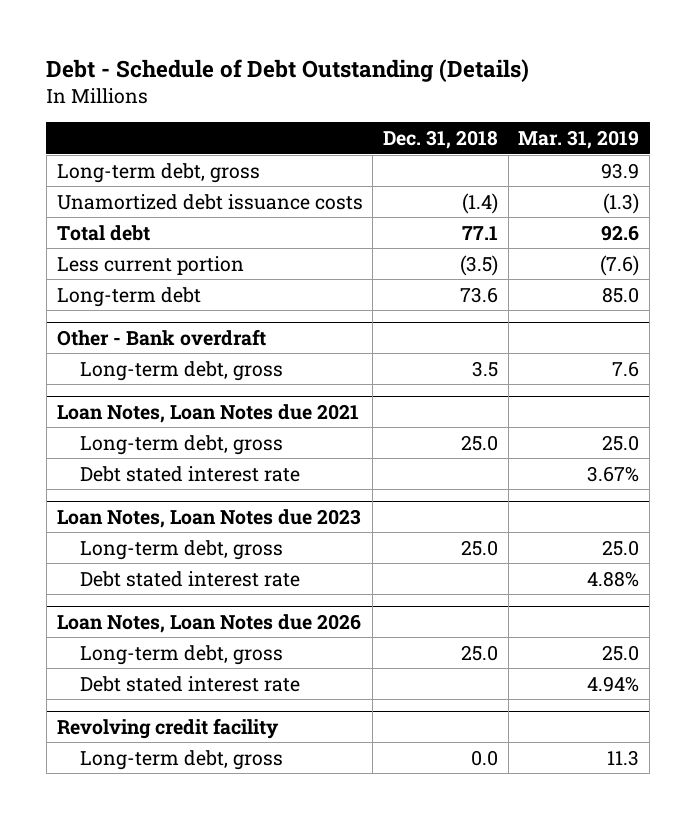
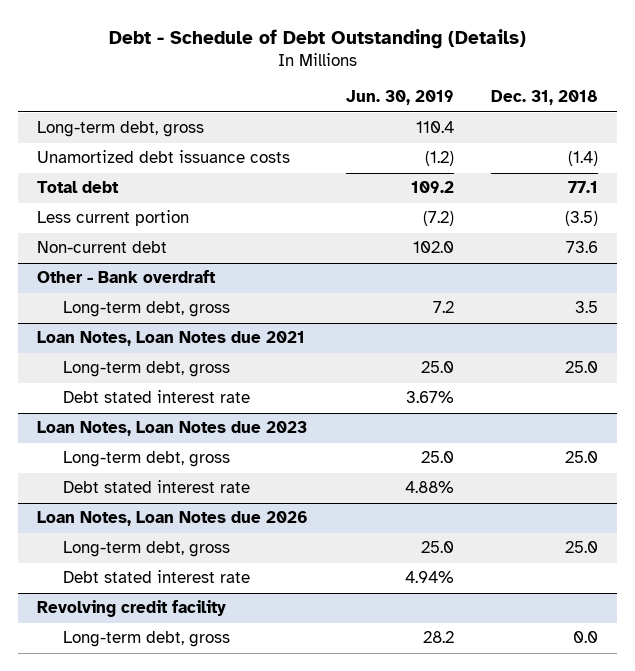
- | Dec. 31, 2018 | Mar. 31, 2019
+ | Jun. 30, 2019 | Dec. 31, 2018
- Long-term debt | 73.6 | 85.0
+ Non-current debt | 102.0 | 73.6

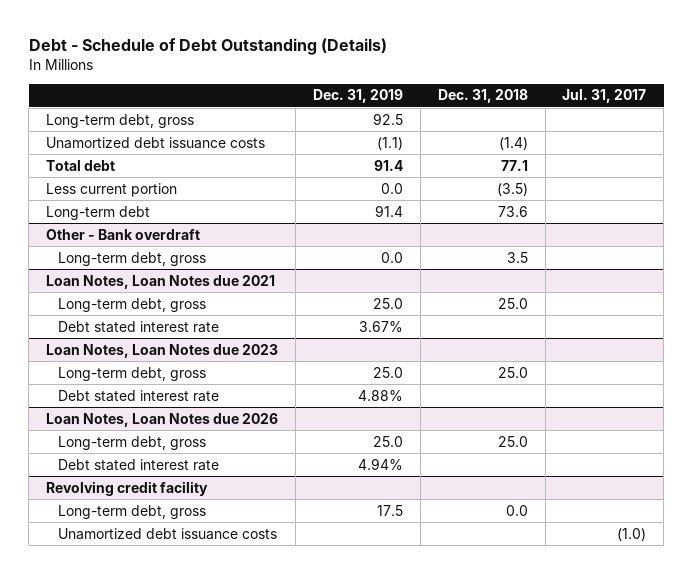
- | Jun. 30, 2019 | Dec. 31, 2018
+ | Dec. 31, 2019 | Dec. 31, 2018 | Jul. 31, 2017
- Non-current debt | 102.0 | 73.6
+ Long-term debt | 91.4 | 73.6 |
@ Revolving credit facility
+ Unamortized debt issuance costs | | | (1.0)

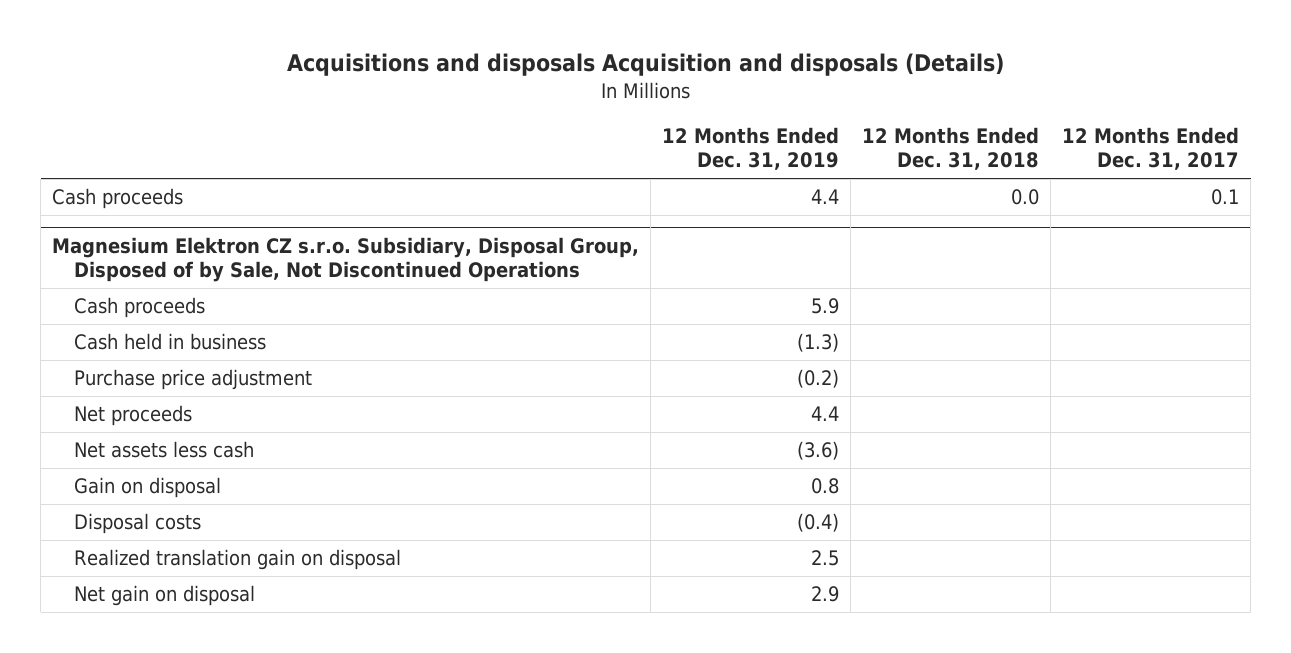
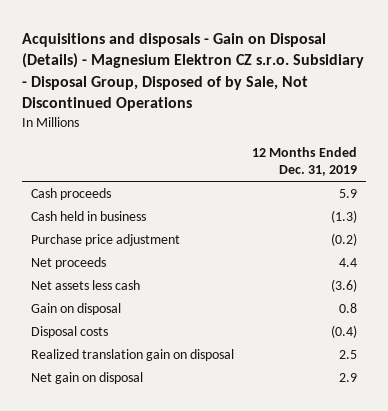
- Acquisitions and disposals Acquisition and disposals (Details)
+ Acquisitions and disposals - Gain on Disposal (Details) - Magnesium Elektron CZ s.r.o. Subsidiary - Disposal Group, Disposed of by Sale, Not Discontinued Operations
- | 12 Months Ended Dec. 31, 2019 | 12 Months Ended Dec. 31, 2018 | 12 Months Ended Dec. 31, 2017
+ | 12 Months Ended Dec. 31, 2019
- Cash proceeds | 4.4 | 0.0 | 0.1
- Magnesium Elektron CZ s.r.o. Subsidiary, Disposal Group, Disposed of by Sale, Not Discontinued Operations

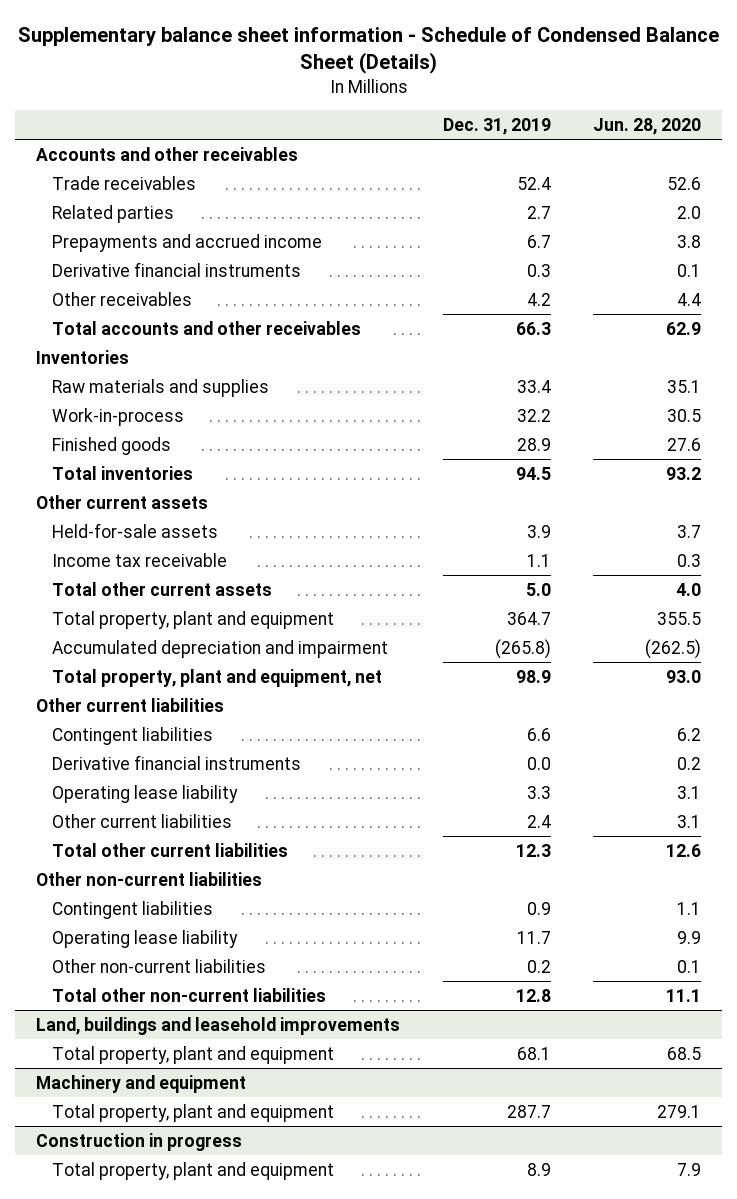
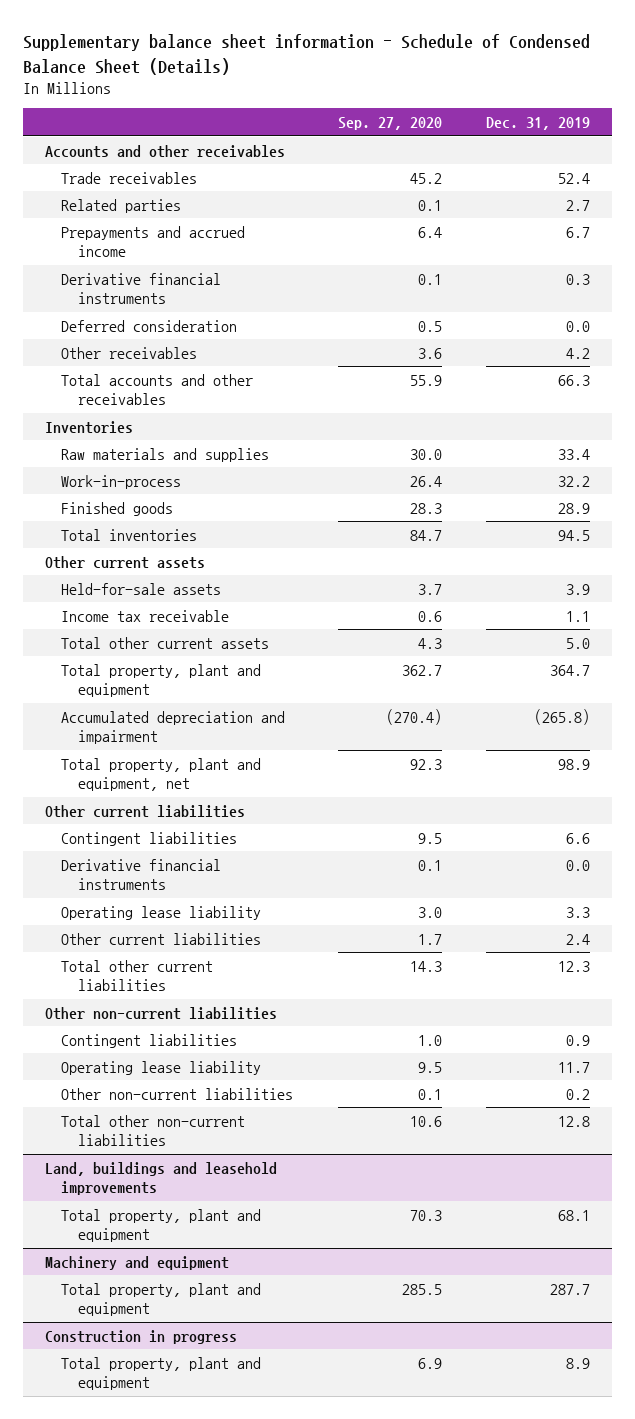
- | Dec. 31, 2019 | Jun. 28, 2020
+ | Sep. 27, 2020 | Dec. 31, 2019
+ Deferred consideration | 0.5 | 0.0

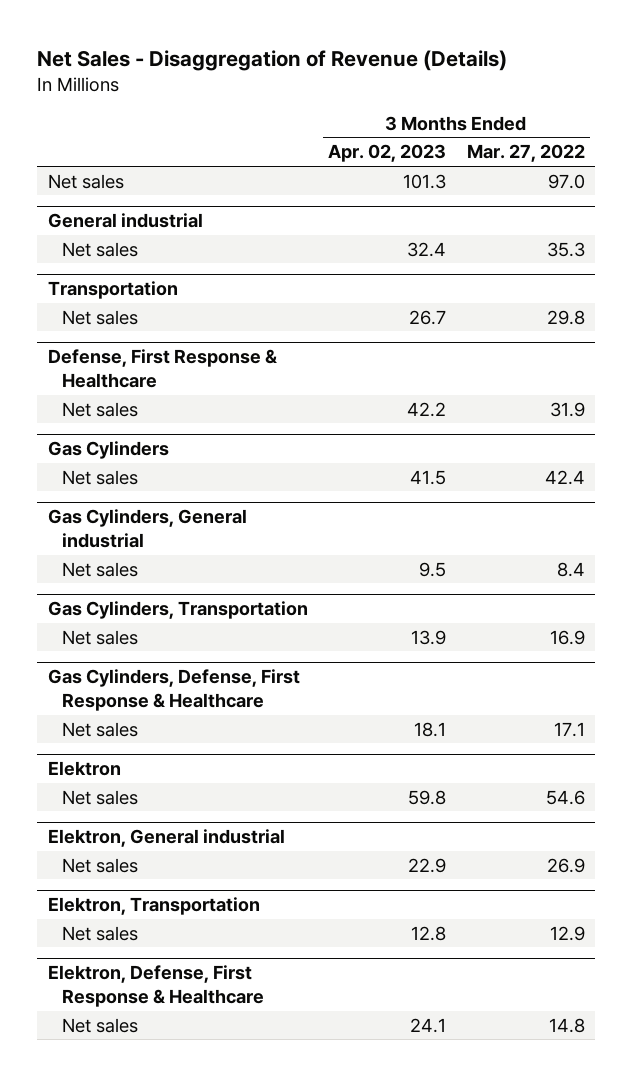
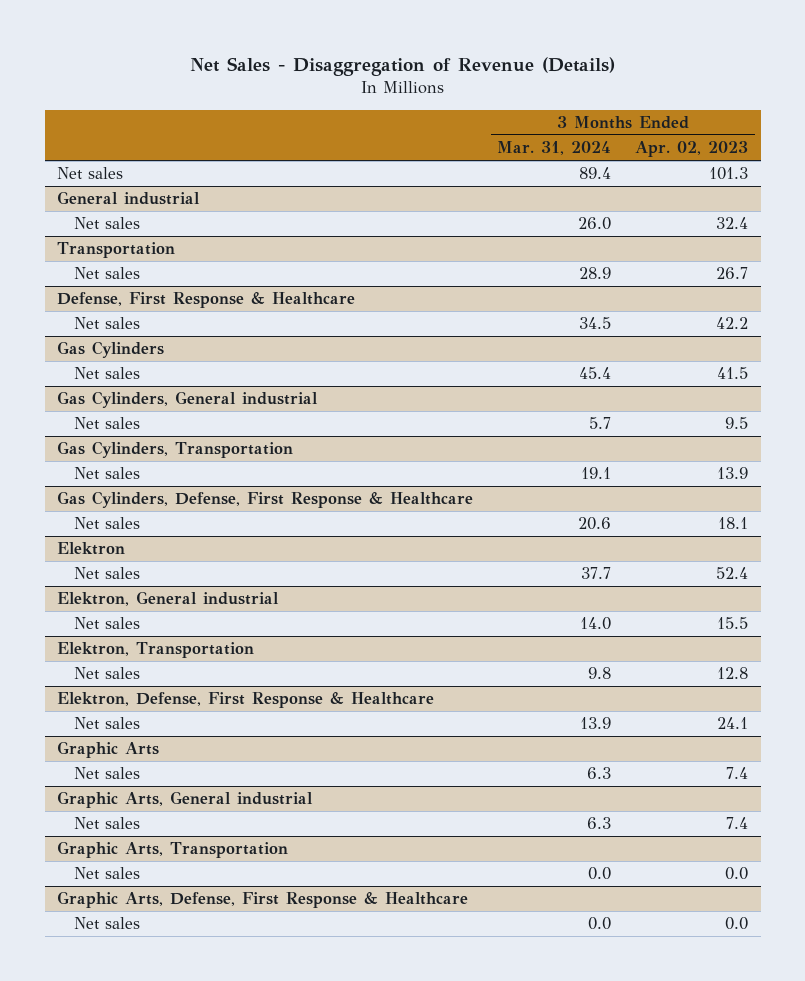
- | 3 Months Ended Apr. 02, 2023 | 3 Months Ended Mar. 27, 2022
+ | 3 Months Ended Mar. 31, 2024 | 3 Months Ended Apr. 02, 2023
@ Elektron
- Net sales | 59.8 | 54.6
+ Net sales | 37.7 | 52.4
@ Elektron, General industrial
- Net sales | 22.9 | 26.9
+ Net sales | 14.0 | 15.5
+ Graphic Arts
+ Net sales | 6.3 | 7.4
+ Graphic Arts, General industrial
+ Net sales | 6.3 | 7.4
+ Graphic Arts, Transportation
+ Net sales | 0.0 | 0.0
+ Graphic Arts, Defense, First Response & Healthcare
+ Net sales | 0.0 | 0.0

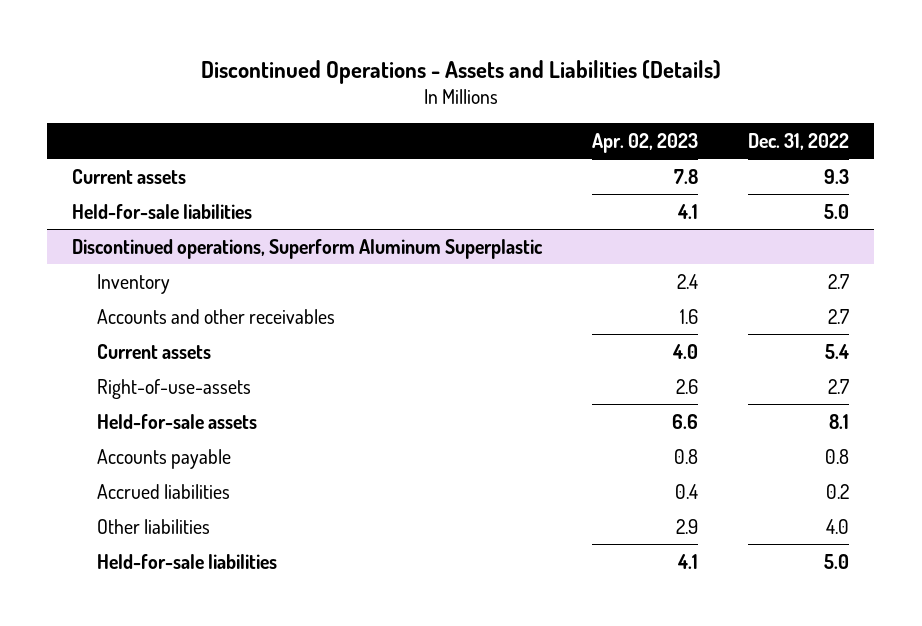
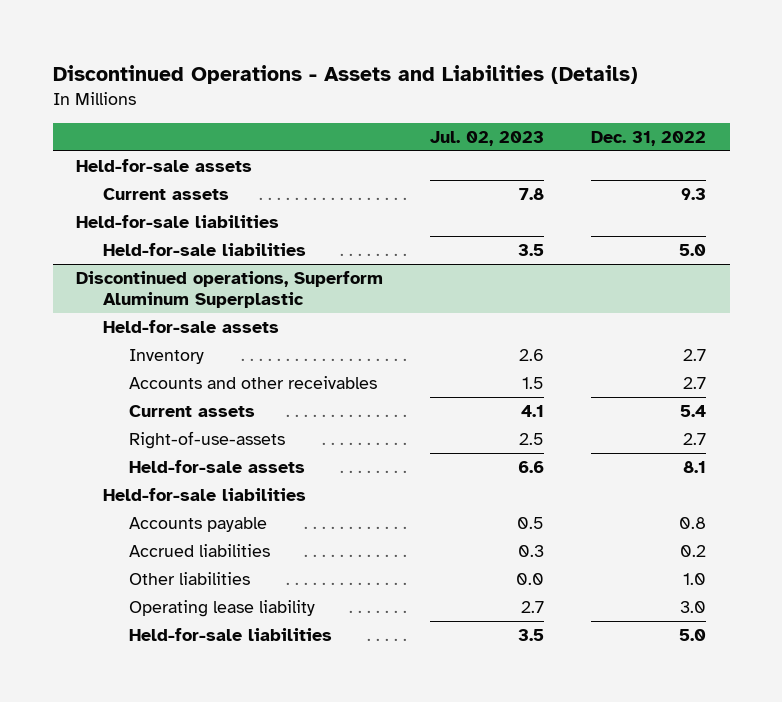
- | Apr. 02, 2023 | Dec. 31, 2022
+ | Jul. 02, 2023 | Dec. 31, 2022
+ Held-for-sale assets
+ Held-for-sale liabilities
@ Discontinued operations, Superform Aluminum Superplastic
+ Held-for-sale assets
+ Held-for-sale liabilities
- Other liabilities | 2.9 | 4.0
+ Other liabilities | 0.0 | 1.0
+ Operating lease liability | 2.7 | 3.0

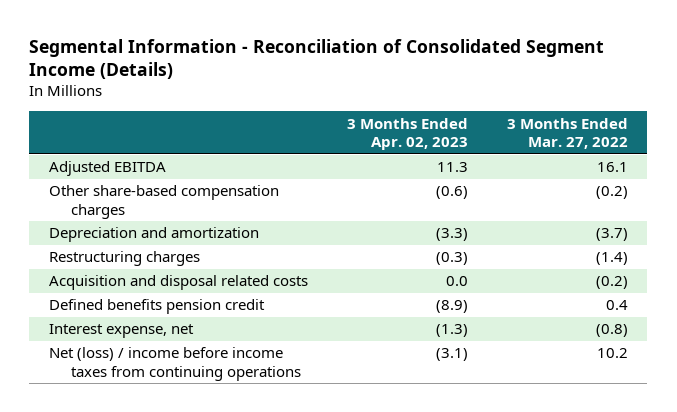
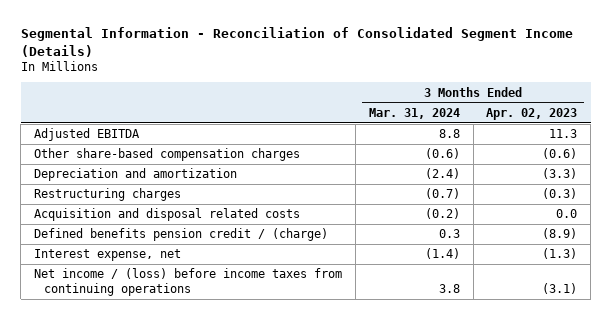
- | 3 Months Ended Apr. 02, 2023 | 3 Months Ended Mar. 27, 2022
+ | 3 Months Ended Mar. 31, 2024 | 3 Months Ended Apr. 02, 2023
- Defined benefits pension credit | (8.9) | 0.4
+ Defined benefits pension credit / (charge) | 0.3 | (8.9)
- Net (loss) / income before income taxes from continuing operations | (3.1) | 10.2
+ Net income / (loss) before income taxes from continuing operations | 3.8 | (3.1)

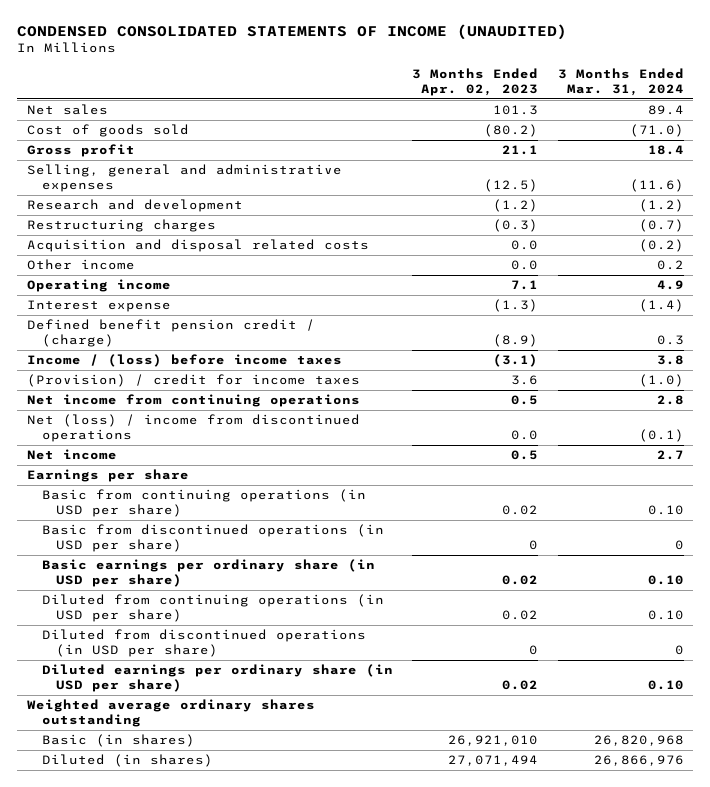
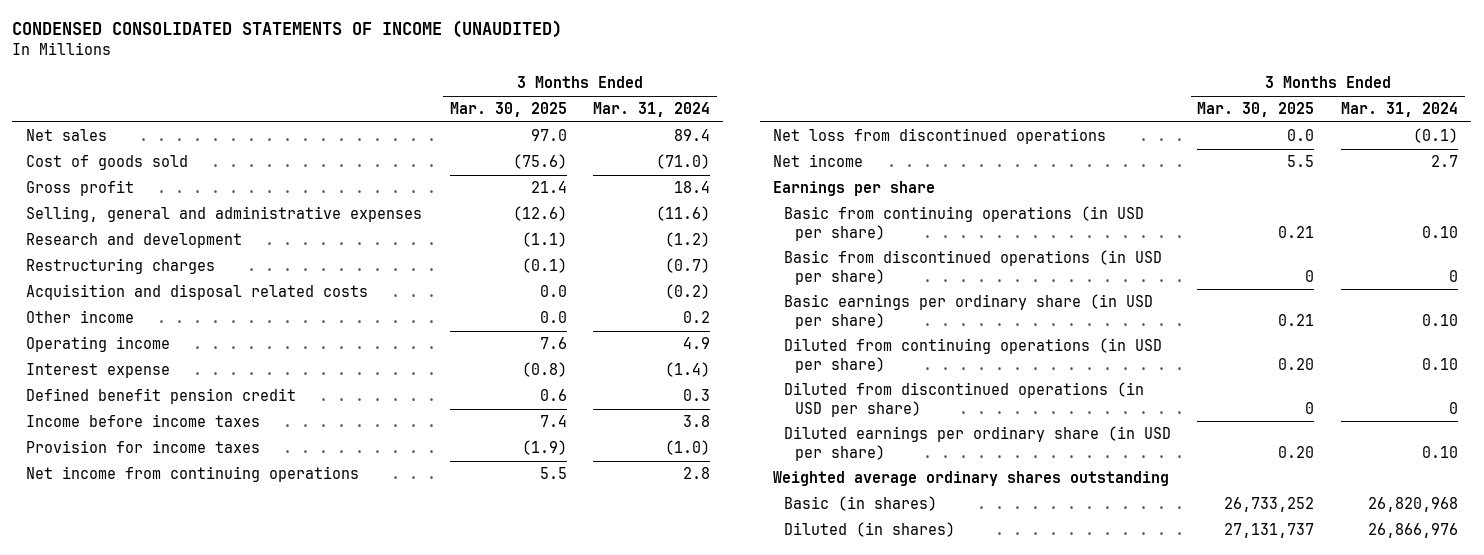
- | 3 Months Ended Apr. 02, 2023 | 3 Months Ended Mar. 31, 2024
+ | 3 Months Ended Mar. 30, 2025 | 3 Months Ended Mar. 31, 2024
- Defined benefit pension credit / (charge) | (8.9) | 0.3
- Income / (loss) before income taxes | (3.1) | 3.8
- (Provision) / credit for income taxes | 3.6 | (1.0)
+ Defined benefit pension credit | 0.6 | 0.3
+ Income before income taxes | 7.4 | 3.8
+ Provision for income taxes | (1.9) | (1.0)
- Net (loss) / income from discontinued operations | 0.0 | (0.1)
+ Net loss from discontinued operations | 0.0 | (0.1)

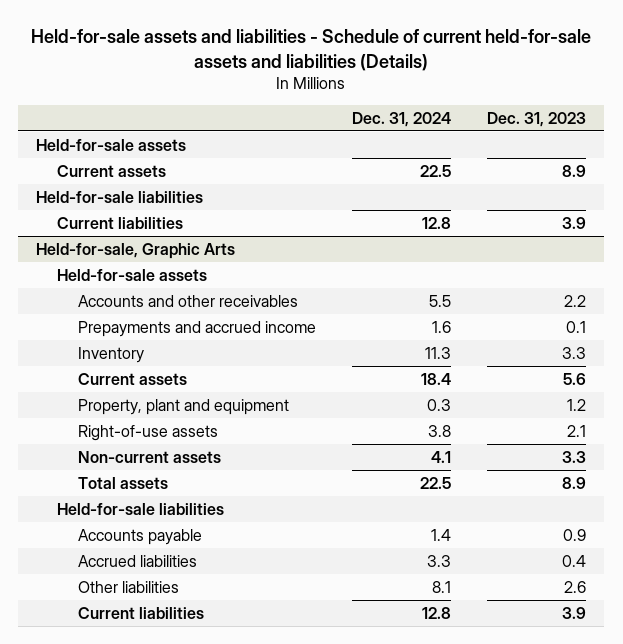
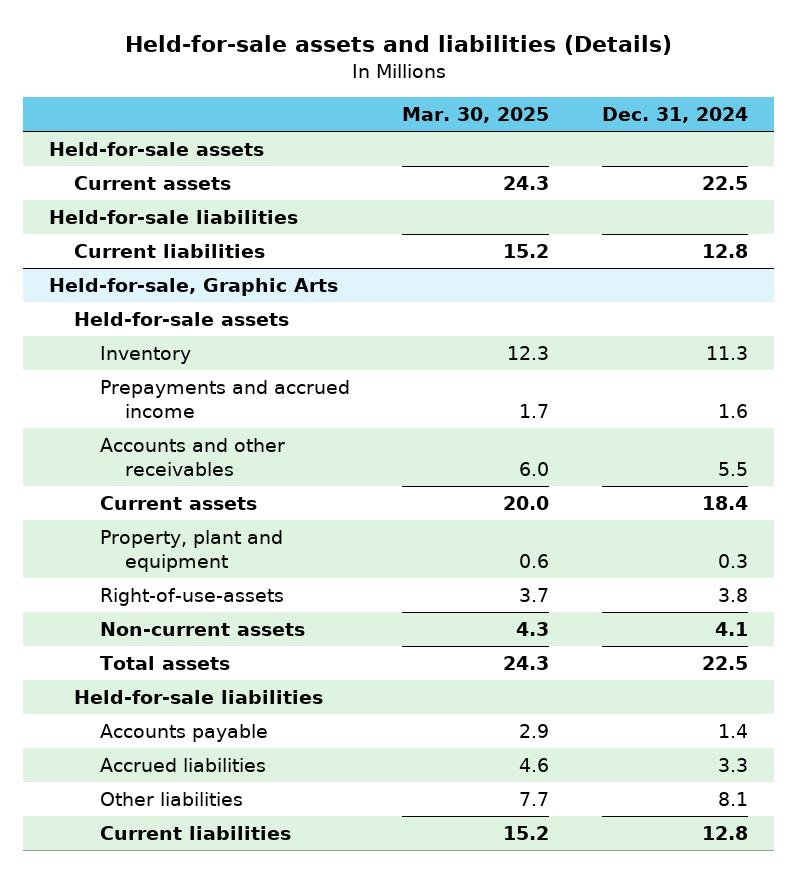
- Held-for-sale assets and liabilities - Schedule of current held-for-sale assets and liabilities (Details)
+ Held-for-sale assets and liabilities (Details)
- | Dec. 31, 2024 | Dec. 31, 2023
+ | Mar. 30, 2025 | Dec. 31, 2024
@ Held-for-sale, Graphic Arts
moved down: Prepayments and accrued income | 1.7 | 1.6
moved down: Accounts and other receivables | 6.0 | 5.5
- Right-of-use assets | 3.8 | 2.1
+ Right-of-use-assets | 3.7 | 3.8

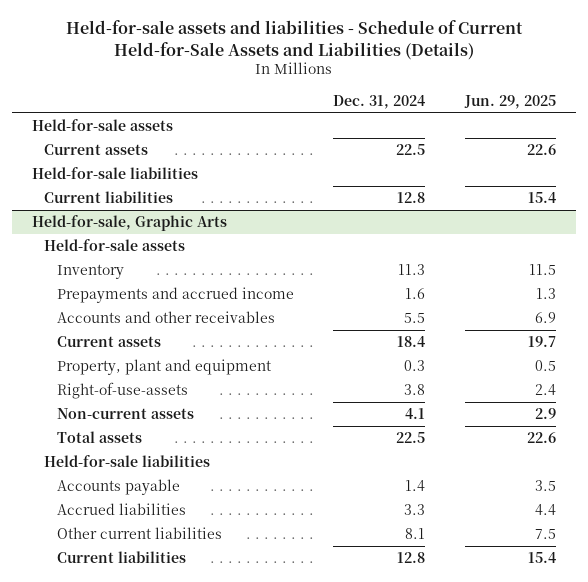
- Held-for-sale assets and liabilities (Details)
+ Held-for-sale assets and liabilities - Schedule of Current Held-for-Sale Assets and Liabilities (Details)
- | Mar. 30, 2025 | Dec. 31, 2024
+ | Dec. 31, 2024 | Jun. 29, 2025
@ Held-for-sale, Graphic Arts
- Other liabilities | 7.7 | 8.1
+ Other current liabilities | 8.1 | 7.5

